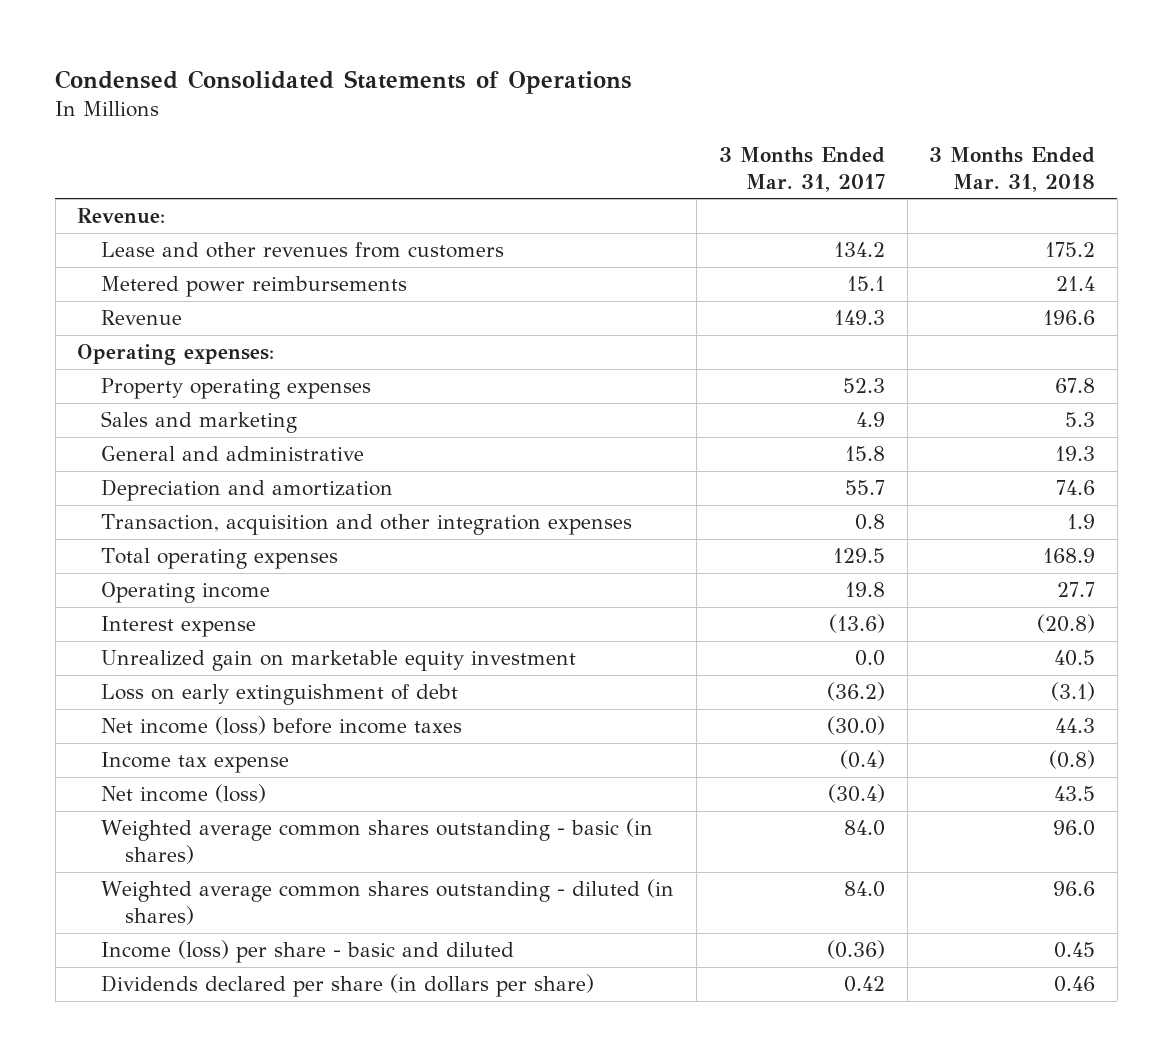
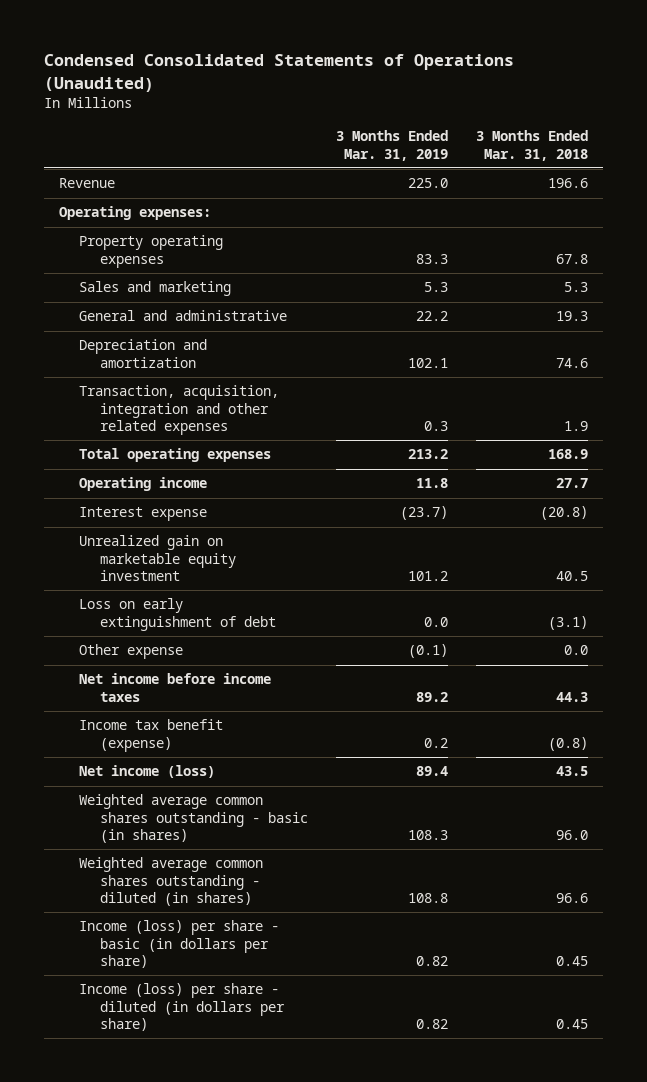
- Condensed Consolidated Statements of Operations
+ Condensed Consolidated Statements of Operations (Unaudited)
- | 3 Months Ended Mar. 31, 2017 | 3 Months Ended Mar. 31, 2018
+ | 3 Months Ended Mar. 31, 2019 | 3 Months Ended Mar. 31, 2018
- Revenue:
- Lease and other revenues from customers | 134.2 | 175.2
- Metered power reimbursements | 15.1 | 21.4
- Transaction, acquisition and other integration expenses | 0.8 | 1.9
+ Transaction, acquisition, integration and other related expenses | 0.3 | 1.9
- Net income (loss) before income taxes | (30.0) | 44.3
- Income tax expense | (0.4) | (0.8)
+ Other expense | (0.1) | 0.0
+ Net income before income taxes | 89.2 | 44.3
+ Income tax benefit (expense) | 0.2 | (0.8)
- Income (loss) per share - basic and diluted | (0.36) | 0.45
- Dividends declared per share (in dollars per share) | 0.42 | 0.46
+ Income (loss) per share - basic (in dollars per share) | 0.82 | 0.45
+ Income (loss) per share - diluted (in dollars per share) | 0.82 | 0.45

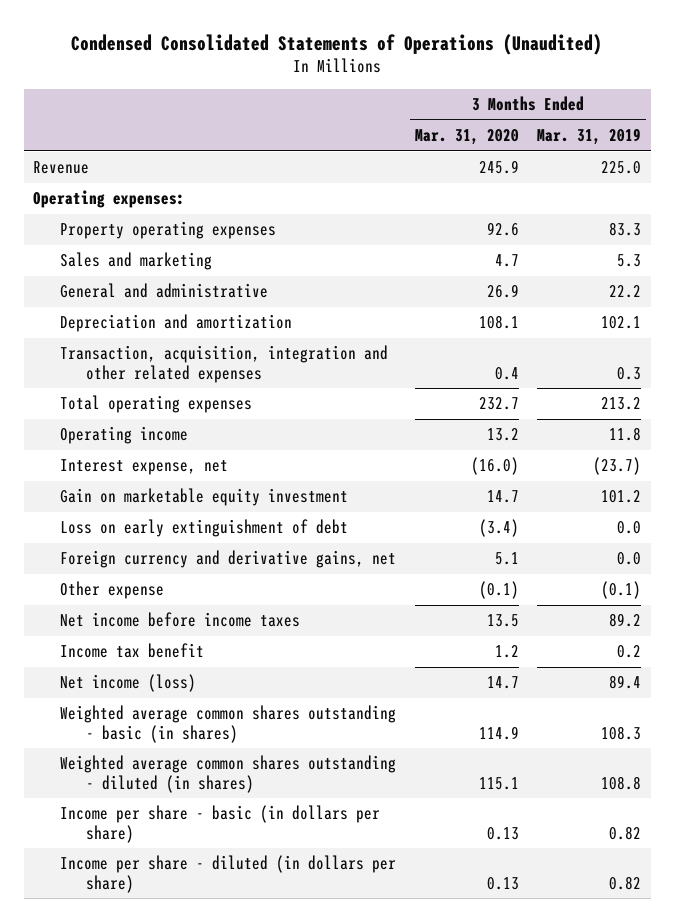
- | 3 Months Ended Mar. 31, 2019 | 3 Months Ended Mar. 31, 2018
+ | 3 Months Ended Mar. 31, 2020 | 3 Months Ended Mar. 31, 2019
- Interest expense | (23.7) | (20.8)
- Unrealized gain on marketable equity investment | 101.2 | 40.5
+ Interest expense, net | (16.0) | (23.7)
+ Gain on marketable equity investment | 14.7 | 101.2
+ Foreign currency and derivative gains, net | 5.1 | 0.0
- Income tax benefit (expense) | 0.2 | (0.8)
+ Income tax benefit | 1.2 | 0.2
- Income (loss) per share - basic (in dollars per share) | 0.82 | 0.45
- Income (loss) per share - diluted (in dollars per share) | 0.82 | 0.45
+ Income per share - basic (in dollars per share) | 0.13 | 0.82
+ Income per share - diluted (in dollars per share) | 0.13 | 0.82

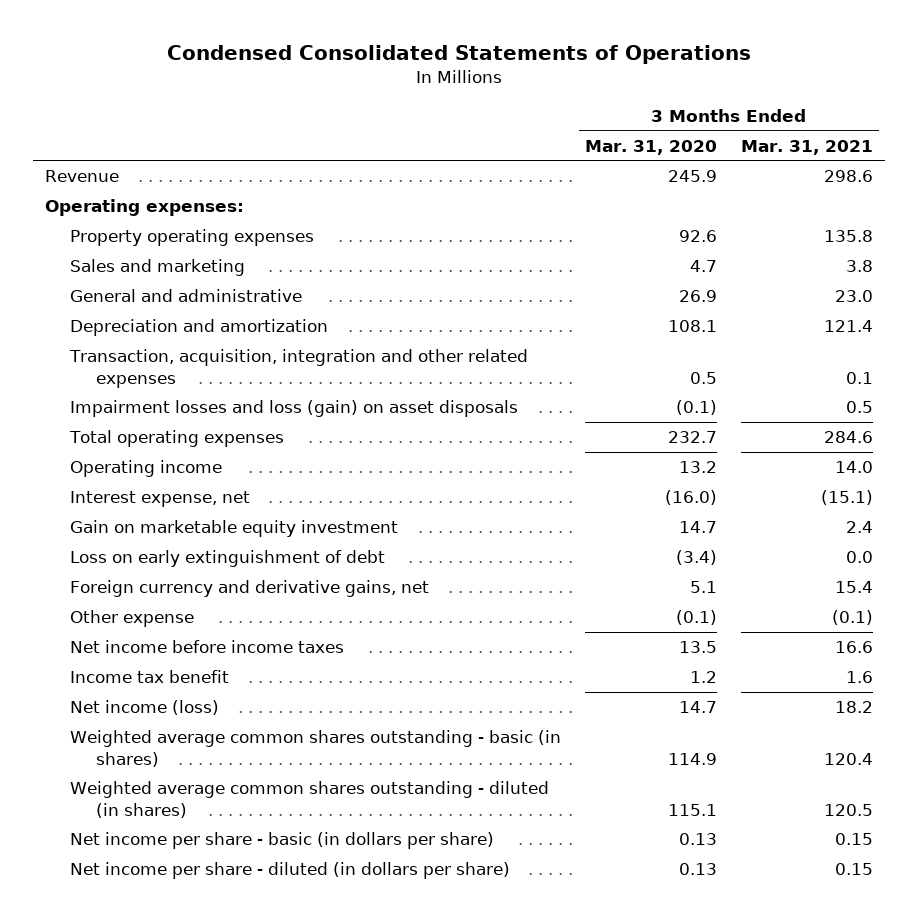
- Condensed Consolidated Statements of Operations (Unaudited)
+ Condensed Consolidated Statements of Operations
- | 3 Months Ended Mar. 31, 2020 | 3 Months Ended Mar. 31, 2019
+ | 3 Months Ended Mar. 31, 2020 | 3 Months Ended Mar. 31, 2021
- Transaction, acquisition, integration and other related expenses | 0.4 | 0.3
+ Transaction, acquisition, integration and other related expenses | 0.5 | 0.1
+ Impairment losses and loss (gain) on asset disposals | (0.1) | 0.5
- Income per share - basic (in dollars per share) | 0.13 | 0.82
- Income per share - diluted (in dollars per share) | 0.13 | 0.82
+ Net income per share - basic (in dollars per share) | 0.13 | 0.15
+ Net income per share - diluted (in dollars per share) | 0.13 | 0.15

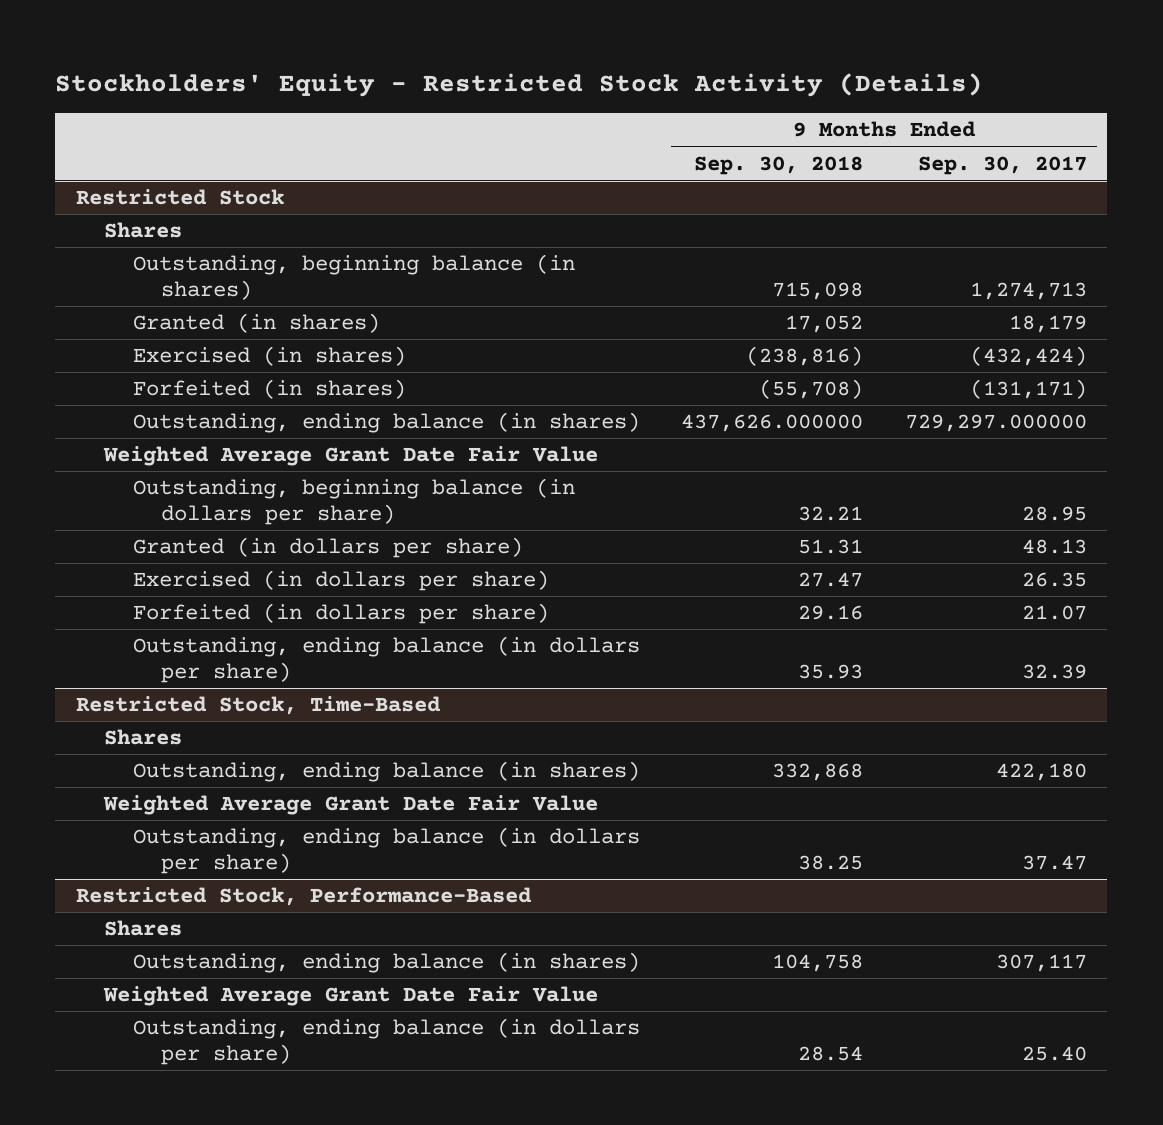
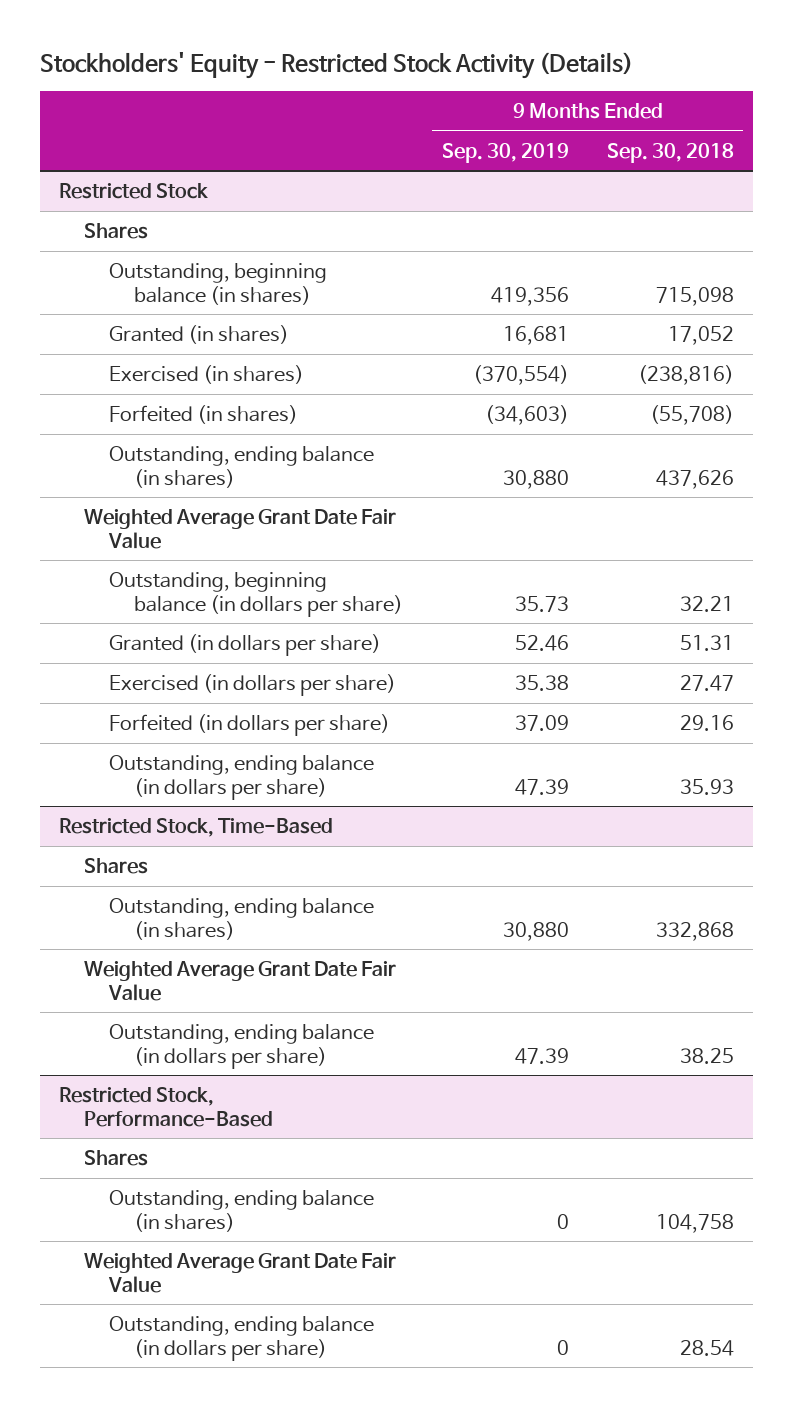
- | 9 Months Ended Sep. 30, 2018 | 9 Months Ended Sep. 30, 2017
+ | 9 Months Ended Sep. 30, 2019 | 9 Months Ended Sep. 30, 2018
@ Restricted Stock
- Outstanding, ending balance (in shares) | 437,626.000000 | 729,297.000000
+ Outstanding, ending balance (in shares) | 30,880 | 437,626

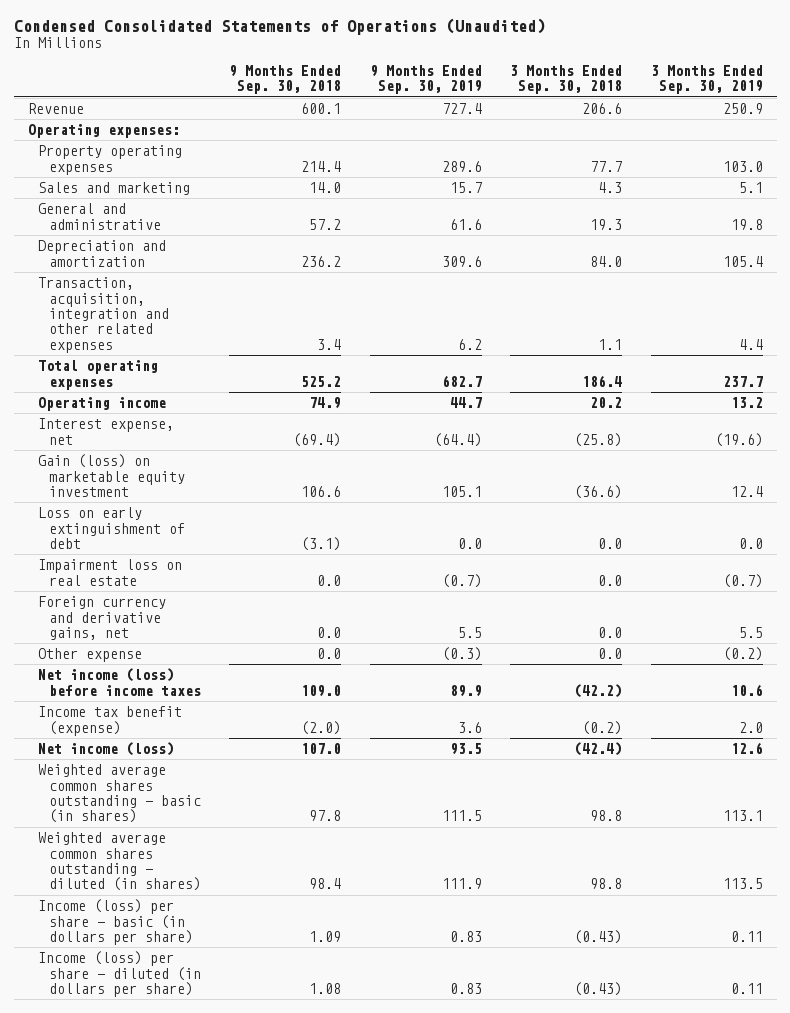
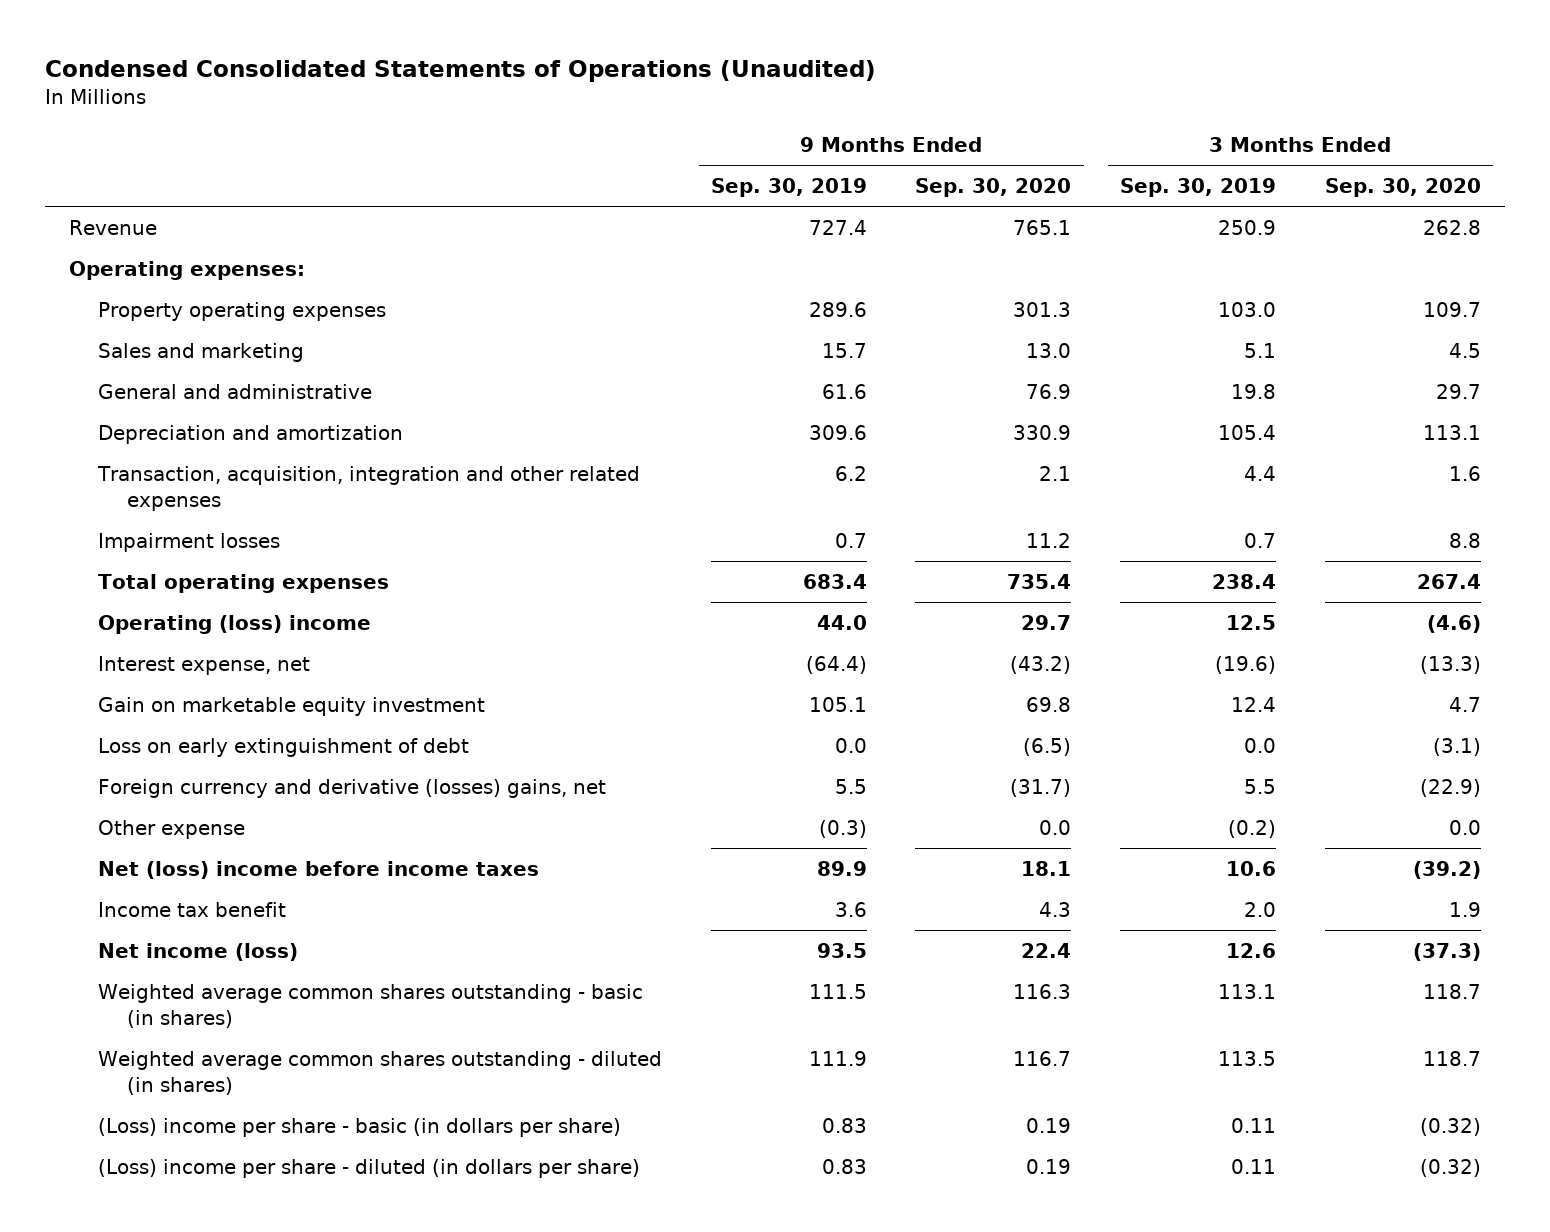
- | 9 Months Ended Sep. 30, 2018 | 9 Months Ended Sep. 30, 2019 | 3 Months Ended Sep. 30, 2018 | 3 Months Ended Sep. 30, 2019
+ | 9 Months Ended Sep. 30, 2019 | 9 Months Ended Sep. 30, 2020 | 3 Months Ended Sep. 30, 2019 | 3 Months Ended Sep. 30, 2020
- Total operating expenses | 525.2 | 682.7 | 186.4 | 237.7
- Operating income | 74.9 | 44.7 | 20.2 | 13.2
+ Impairment losses | 0.7 | 11.2 | 0.7 | 8.8
+ Total operating expenses | 683.4 | 735.4 | 238.4 | 267.4
+ Operating (loss) income | 44.0 | 29.7 | 12.5 | (4.6)
- Gain (loss) on marketable equity investment | 106.6 | 105.1 | (36.6) | 12.4
+ Gain on marketable equity investment | 105.1 | 69.8 | 12.4 | 4.7
- Impairment loss on real estate | 0.0 | (0.7) | 0.0 | (0.7)
- Foreign currency and derivative gains, net | 0.0 | 5.5 | 0.0 | 5.5
+ Foreign currency and derivative (losses) gains, net | 5.5 | (31.7) | 5.5 | (22.9)
- Net income (loss) before income taxes | 109.0 | 89.9 | (42.2) | 10.6
- Income tax benefit (expense) | (2.0) | 3.6 | (0.2) | 2.0
+ Net (loss) income before income taxes | 89.9 | 18.1 | 10.6 | (39.2)
+ Income tax benefit | 3.6 | 4.3 | 2.0 | 1.9
- Income (loss) per share - basic (in dollars per share) | 1.09 | 0.83 | (0.43) | 0.11
- Income (loss) per share - diluted (in dollars per share) | 1.08 | 0.83 | (0.43) | 0.11
+ (Loss) income per share - basic (in dollars per share) | 0.83 | 0.19 | 0.11 | (0.32)
+ (Loss) income per share - diluted (in dollars per share) | 0.83 | 0.19 | 0.11 | (0.32)

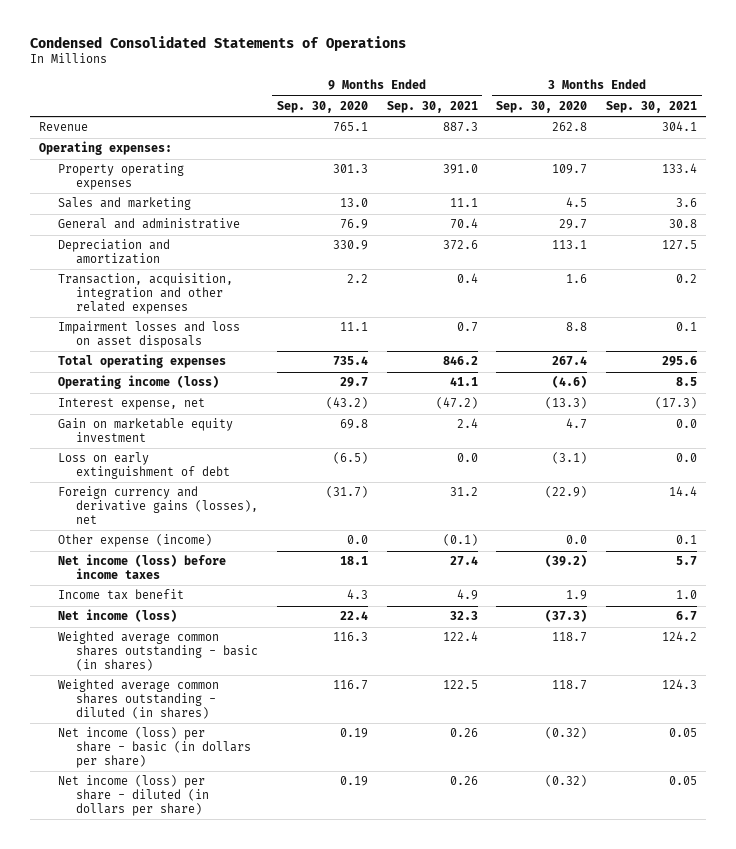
- Condensed Consolidated Statements of Operations (Unaudited)
+ Condensed Consolidated Statements of Operations
- | 9 Months Ended Sep. 30, 2019 | 9 Months Ended Sep. 30, 2020 | 3 Months Ended Sep. 30, 2019 | 3 Months Ended Sep. 30, 2020
+ | 9 Months Ended Sep. 30, 2020 | 9 Months Ended Sep. 30, 2021 | 3 Months Ended Sep. 30, 2020 | 3 Months Ended Sep. 30, 2021
- Transaction, acquisition, integration and other related expenses | 6.2 | 2.1 | 4.4 | 1.6
- Impairment losses | 0.7 | 11.2 | 0.7 | 8.8
+ Transaction, acquisition, integration and other related expenses | 2.2 | 0.4 | 1.6 | 0.2
+ Impairment losses and loss on asset disposals | 11.1 | 0.7 | 8.8 | 0.1
- Operating (loss) income | 44.0 | 29.7 | 12.5 | (4.6)
+ Operating income (loss) | 29.7 | 41.1 | (4.6) | 8.5
- Foreign currency and derivative (losses) gains, net | 5.5 | (31.7) | 5.5 | (22.9)
- Other expense | (0.3) | 0.0 | (0.2) | 0.0
- Net (loss) income before income taxes | 89.9 | 18.1 | 10.6 | (39.2)
+ Foreign currency and derivative gains (losses), net | (31.7) | 31.2 | (22.9) | 14.4
+ Other expense (income) | 0.0 | (0.1) | 0.0 | 0.1
+ Net income (loss) before income taxes | 18.1 | 27.4 | (39.2) | 5.7
- (Loss) income per share - basic (in dollars per share) | 0.83 | 0.19 | 0.11 | (0.32)
- (Loss) income per share - diluted (in dollars per share) | 0.83 | 0.19 | 0.11 | (0.32)
+ Net income (loss) per share - basic (in dollars per share) | 0.19 | 0.26 | (0.32) | 0.05
+ Net income (loss) per share - diluted (in dollars per share) | 0.19 | 0.26 | (0.32) | 0.05

